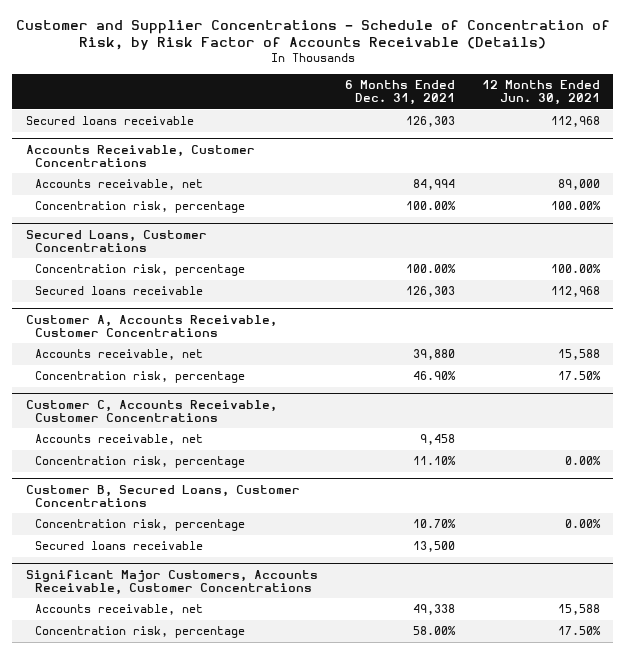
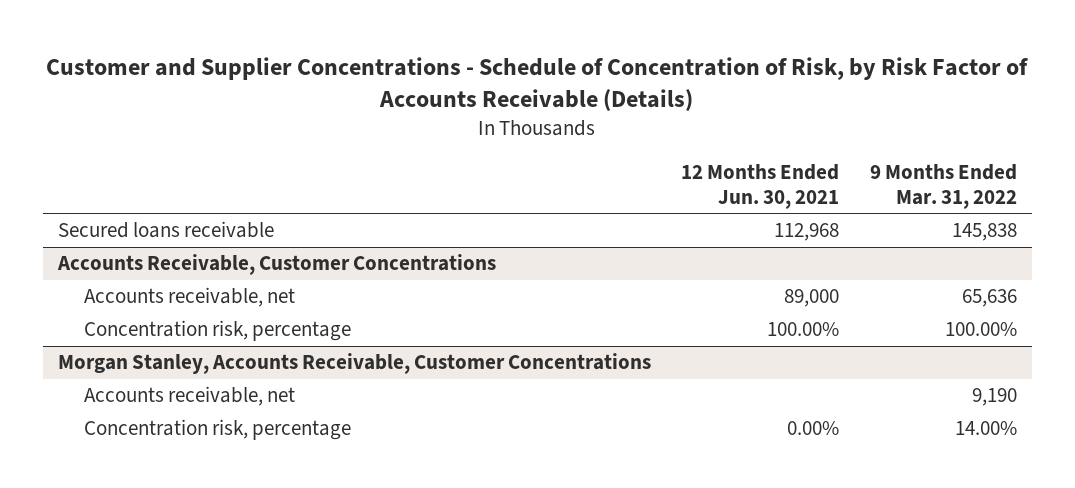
- | 6 Months Ended Dec. 31, 2021 | 12 Months Ended Jun. 30, 2021
+ | 12 Months Ended Jun. 30, 2021 | 9 Months Ended Mar. 31, 2022
- Secured Loans, Customer Concentrations
- Concentration risk, percentage | 100.00% | 100.00%
- Secured loans receivable | 126,303 | 112,968
- Customer A, Accounts Receivable, Customer Concentrations
- Accounts receivable, net | 39,880 | 15,588
- Concentration risk, percentage | 46.90% | 17.50%
- Customer C, Accounts Receivable, Customer Concentrations
+ Morgan Stanley, Accounts Receivable, Customer Concentrations
- Customer B, Secured Loans, Customer Concentrations
- Concentration risk, percentage | 10.70% | 0.00%
- Secured loans receivable | 13,500 |
- Significant Major Customers, Accounts Receivable, Customer Concentrations
- Accounts receivable, net | 49,338 | 15,588
- Concentration risk, percentage | 58.00% | 17.50%

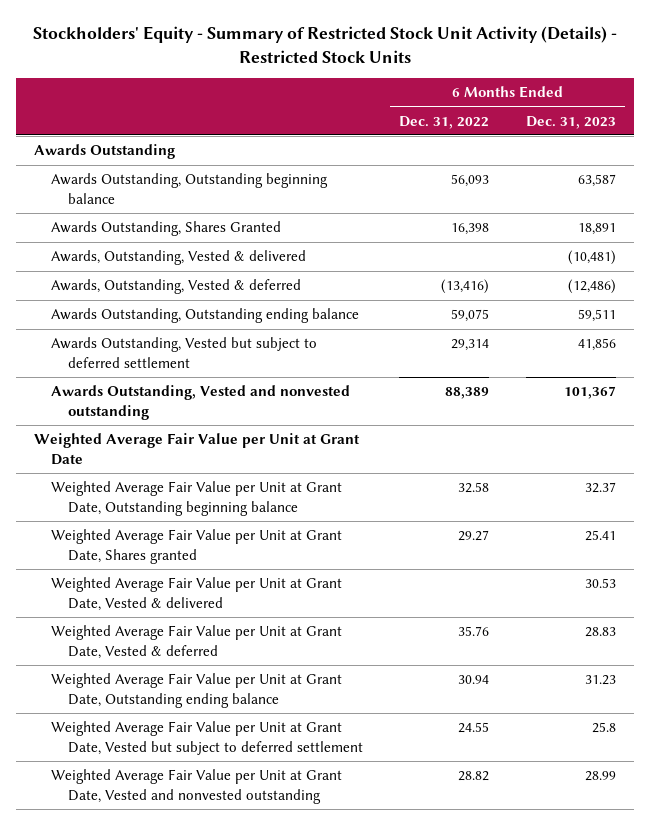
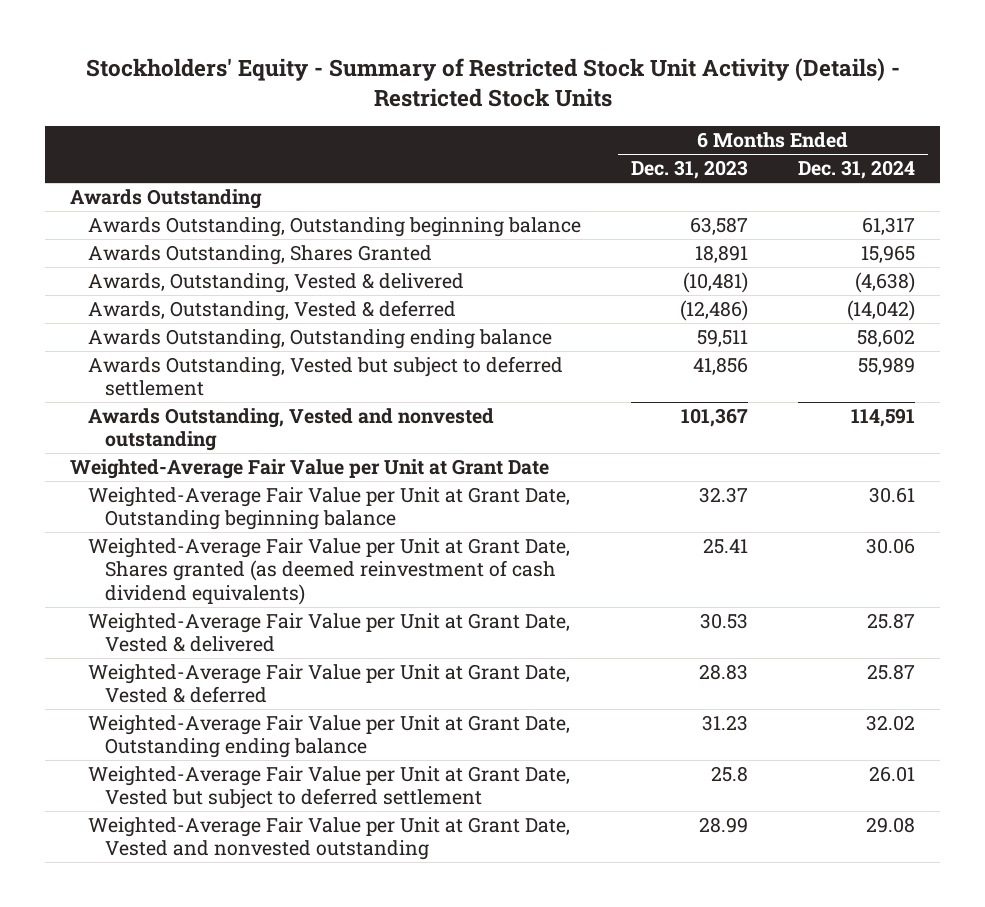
- | 6 Months Ended Dec. 31, 2022 | 6 Months Ended Dec. 31, 2023
+ | 6 Months Ended Dec. 31, 2023 | 6 Months Ended Dec. 31, 2024
- Weighted Average Fair Value per Unit at Grant Date
- Weighted Average Fair Value per Unit at Grant Date, Outstanding beginning balance | 32.58 | 32.37
- Weighted Average Fair Value per Unit at Grant Date, Shares granted | 29.27 | 25.41
- Weighted Average Fair Value per Unit at Grant Date, Vested & delivered | | 30.53
- Weighted Average Fair Value per Unit at Grant Date, Vested & deferred | 35.76 | 28.83
- Weighted Average Fair Value per Unit at Grant Date, Outstanding ending balance | 30.94 | 31.23
- Weighted Average Fair Value per Unit at Grant Date, Vested but subject to deferred settlement | 24.55 | 25.8
- Weighted Average Fair Value per Unit at Grant Date, Vested and nonvested outstanding | 28.82 | 28.99
+ Weighted-Average Fair Value per Unit at Grant Date
+ Weighted-Average Fair Value per Unit at Grant Date, Outstanding beginning balance | 32.37 | 30.61
+ Weighted-Average Fair Value per Unit at Grant Date, Shares granted (as deemed reinvestment of cash dividend equivalents) | 25.41 | 30.06
+ Weighted-Average Fair Value per Unit at Grant Date, Vested & delivered | 30.53 | 25.87
+ Weighted-Average Fair Value per Unit at Grant Date, Vested & deferred | 28.83 | 25.87
+ Weighted-Average Fair Value per Unit at Grant Date, Outstanding ending balance | 31.23 | 32.02
+ Weighted-Average Fair Value per Unit at Grant Date, Vested but subject to deferred settlement | 25.8 | 26.01
+ Weighted-Average Fair Value per Unit at Grant Date, Vested and nonvested outstanding | 28.99 | 29.08

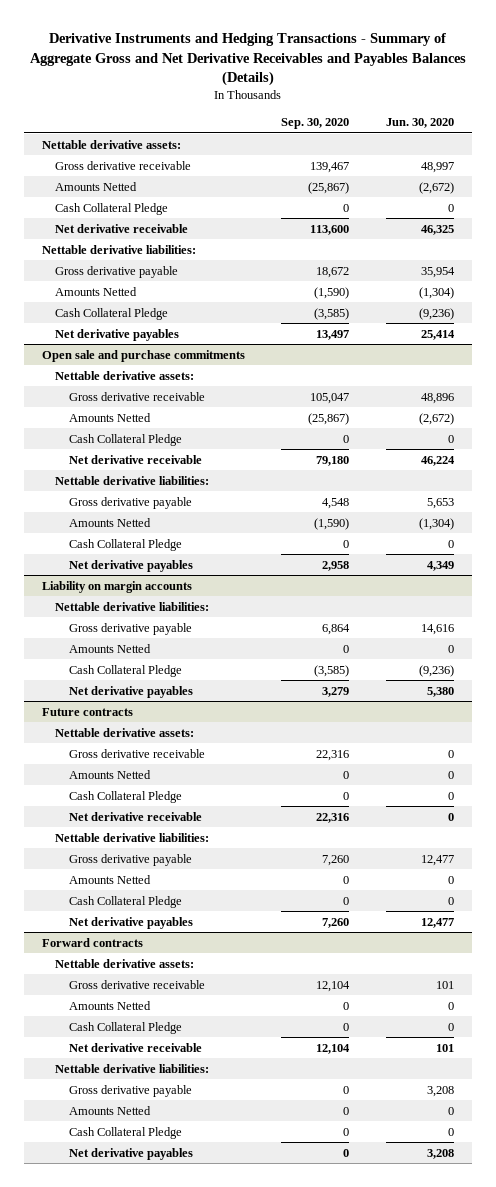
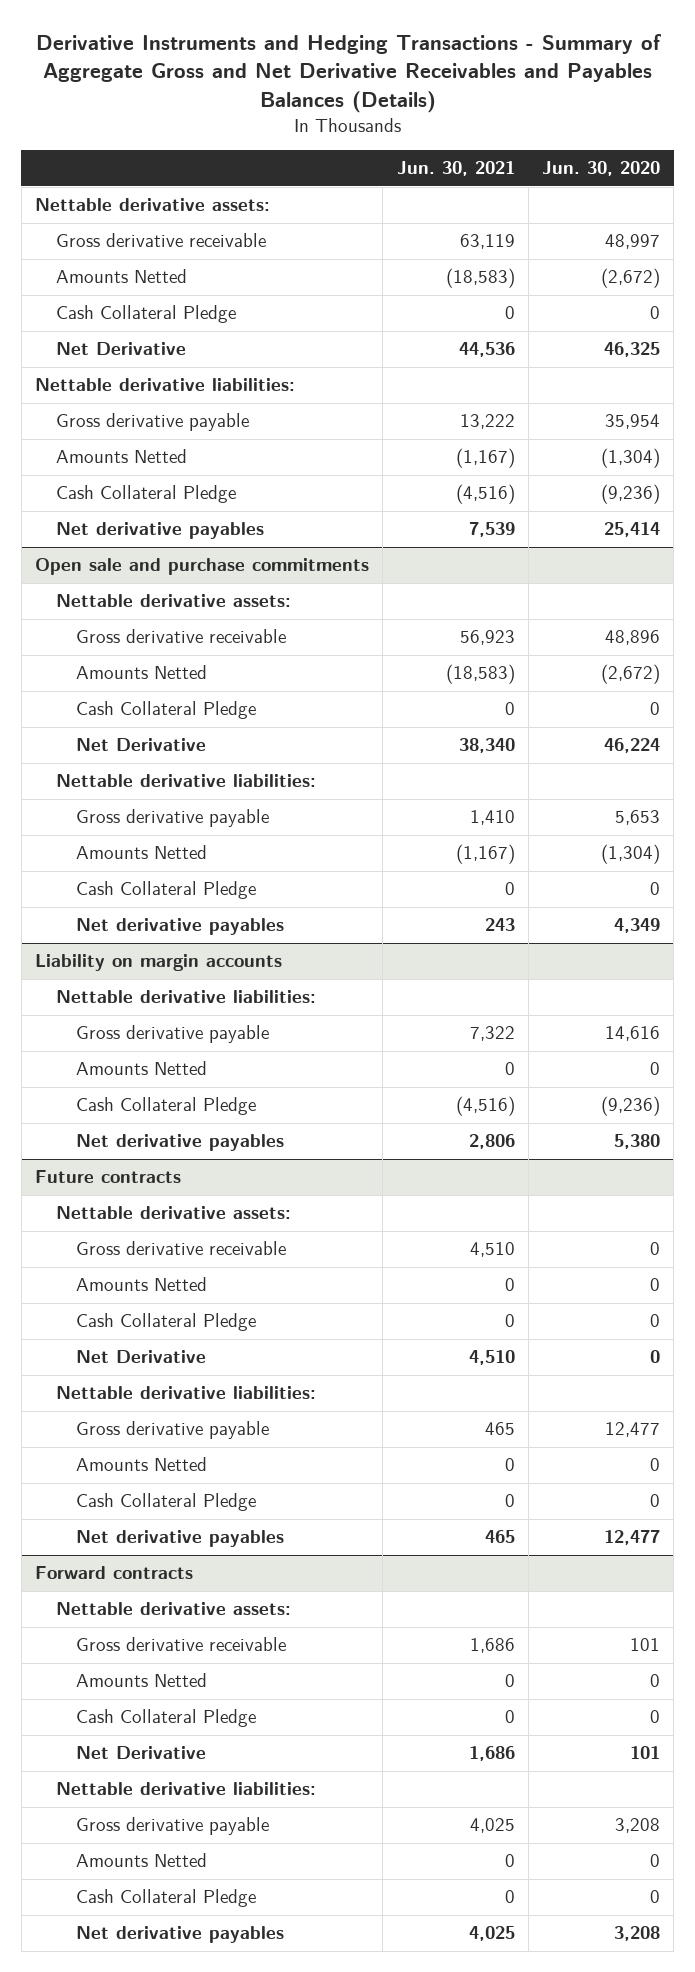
- | Sep. 30, 2020 | Jun. 30, 2020
+ | Jun. 30, 2021 | Jun. 30, 2020
- Net derivative receivable | 113,600 | 46,325
+ Net Derivative | 44,536 | 46,325
@ Open sale and purchase commitments
- Net derivative receivable | 79,180 | 46,224
+ Net Derivative | 38,340 | 46,224
@ Future contracts
- Net derivative receivable | 22,316 | 0
+ Net Derivative | 4,510 | 0
@ Forward contracts
- Net derivative receivable | 12,104 | 101
+ Net Derivative | 1,686 | 101

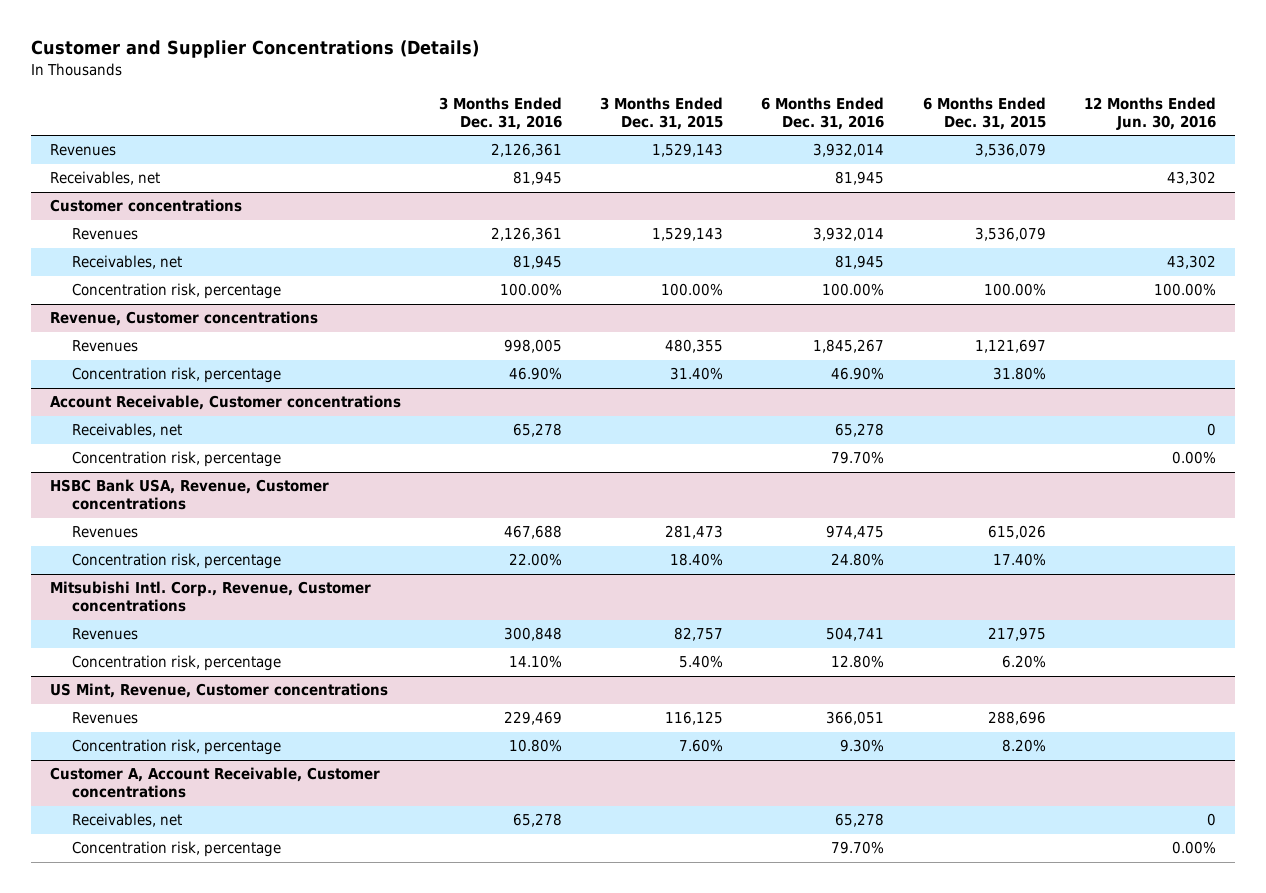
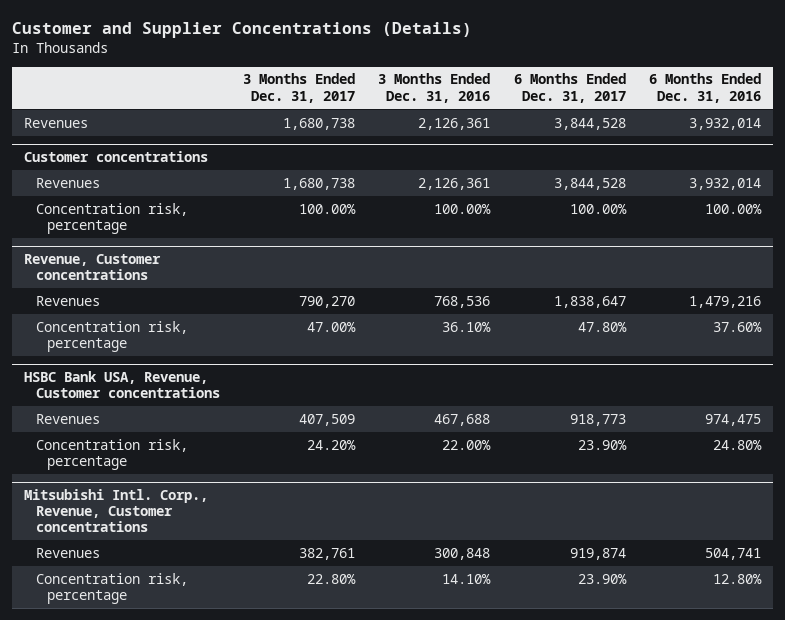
- | 3 Months Ended Dec. 31, 2016 | 3 Months Ended Dec. 31, 2015 | 6 Months Ended Dec. 31, 2016 | 6 Months Ended Dec. 31, 2015 | 12 Months Ended Jun. 30, 2016
+ | 3 Months Ended Dec. 31, 2017 | 3 Months Ended Dec. 31, 2016 | 6 Months Ended Dec. 31, 2017 | 6 Months Ended Dec. 31, 2016
- Receivables, net | 81,945 | | 81,945 | | 43,302
@ Customer concentrations
- Receivables, net | 81,945 | | 81,945 | | 43,302
@ Revenue, Customer concentrations
- Revenues | 998,005 | 480,355 | 1,845,267 | 1,121,697 |
- Concentration risk, percentage | 46.90% | 31.40% | 46.90% | 31.80% |
- Account Receivable, Customer concentrations
- Receivables, net | 65,278 | | 65,278 | | 0
- Concentration risk, percentage | | | 79.70% | | 0.00%
@ Revenue, Customer concentrations
+ Revenues | 790,270 | 768,536 | 1,838,647 | 1,479,216
+ Concentration risk, percentage | 47.00% | 36.10% | 47.80% | 37.60%
- US Mint, Revenue, Customer concentrations
- Revenues | 229,469 | 116,125 | 366,051 | 288,696 |
- Concentration risk, percentage | 10.80% | 7.60% | 9.30% | 8.20% |
- Customer A, Account Receivable, Customer concentrations
- Receivables, net | 65,278 | | 65,278 | | 0
- Concentration risk, percentage | | | 79.70% | | 0.00%

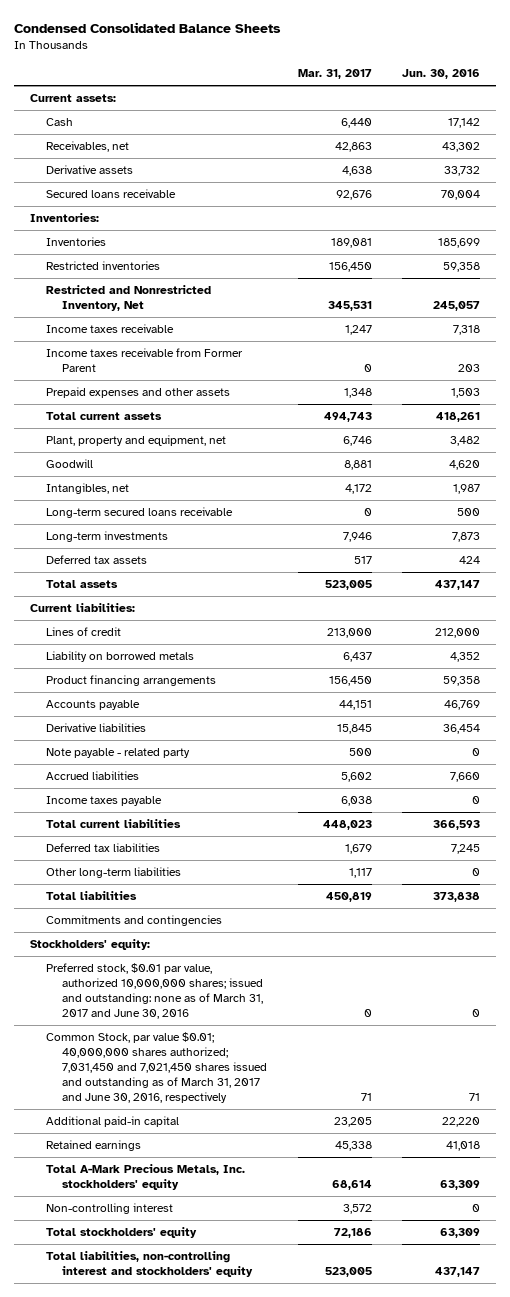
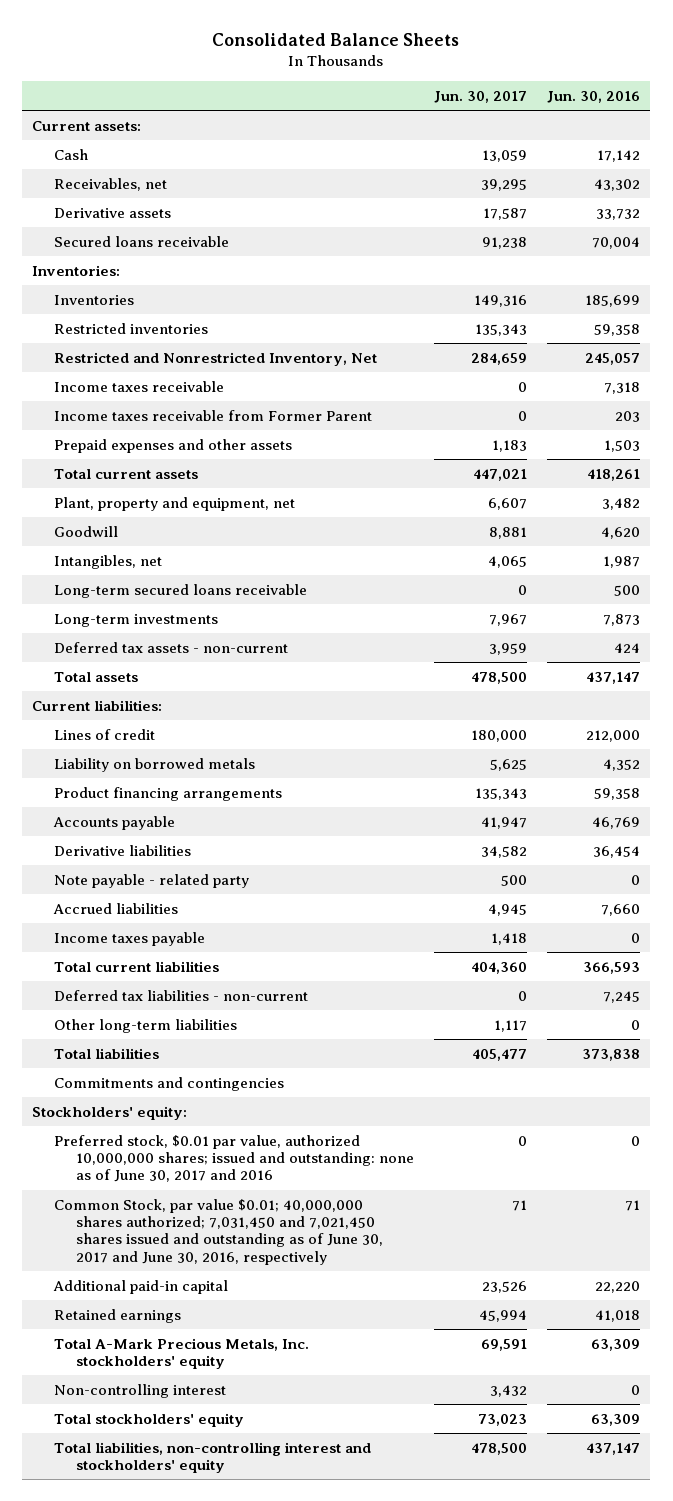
- Condensed Consolidated Balance Sheets
+ Consolidated Balance Sheets
- | Mar. 31, 2017 | Jun. 30, 2016
+ | Jun. 30, 2017 | Jun. 30, 2016
- Deferred tax assets | 517 | 424
+ Deferred tax assets - non-current | 3,959 | 424
- Deferred tax liabilities | 1,679 | 7,245
+ Deferred tax liabilities - non-current | 0 | 7,245
- Preferred stock, $0.01 par value, authorized 10,000,000 shares; issued and outstanding: none as of March 31, 2017 and June 30, 2016 | 0 | 0
- Common Stock, par value $0.01; 40,000,000 shares authorized; 7,031,450 and 7,021,450 shares issued and outstanding as of March 31, 2017 and June 30, 2016, respectively | 71 | 71
+ Preferred stock, $0.01 par value, authorized 10,000,000 shares; issued and outstanding: none as of June 30, 2017 and 2016 | 0 | 0
+ Common Stock, par value $0.01; 40,000,000 shares authorized; 7,031,450 and 7,021,450 shares issued and outstanding as of June 30, 2017 and June 30, 2016, respectively | 71 | 71

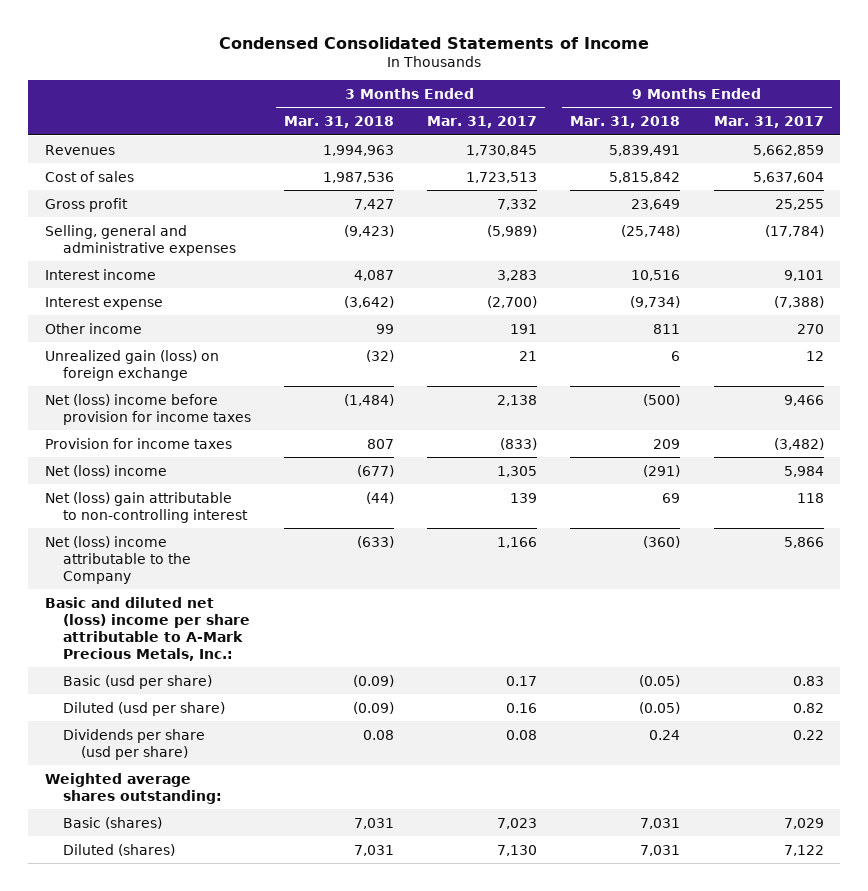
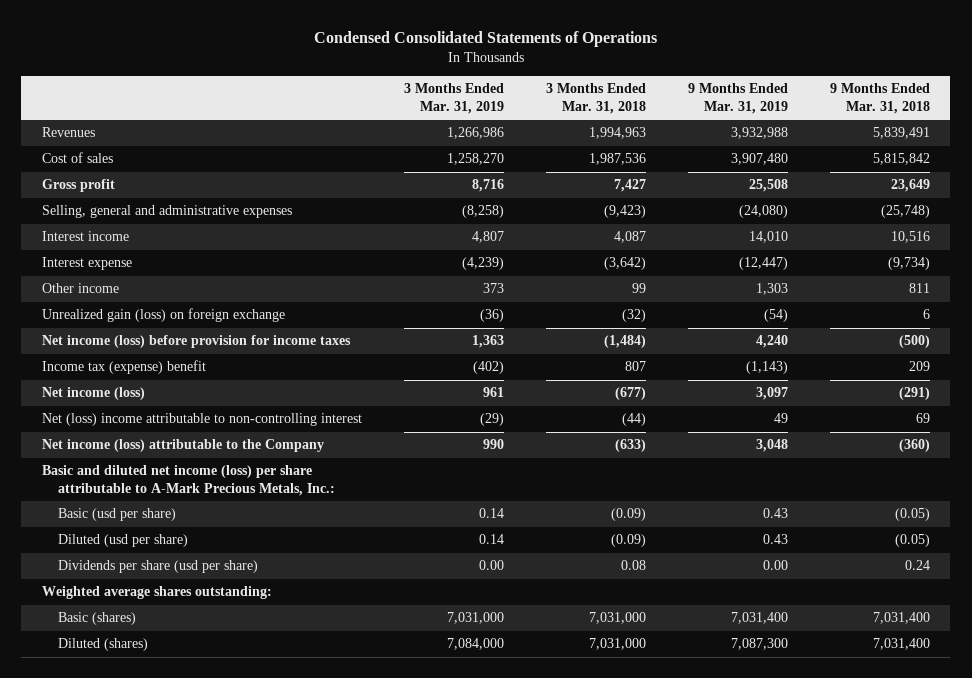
- Condensed Consolidated Statements of Income
+ Condensed Consolidated Statements of Operations
- | 3 Months Ended Mar. 31, 2018 | 3 Months Ended Mar. 31, 2017 | 9 Months Ended Mar. 31, 2018 | 9 Months Ended Mar. 31, 2017
+ | 3 Months Ended Mar. 31, 2019 | 3 Months Ended Mar. 31, 2018 | 9 Months Ended Mar. 31, 2019 | 9 Months Ended Mar. 31, 2018
- Net (loss) income before provision for income taxes | (1,484) | 2,138 | (500) | 9,466
- Provision for income taxes | 807 | (833) | 209 | (3,482)
- Net (loss) income | (677) | 1,305 | (291) | 5,984
- Net (loss) gain attributable to non-controlling interest | (44) | 139 | 69 | 118
- Net (loss) income attributable to the Company | (633) | 1,166 | (360) | 5,866
- Basic and diluted net (loss) income per share attributable to A-Mark Precious Metals, Inc.:
+ Net income (loss) before provision for income taxes | 1,363 | (1,484) | 4,240 | (500)
+ Income tax (expense) benefit | (402) | 807 | (1,143) | 209
+ Net income (loss) | 961 | (677) | 3,097 | (291)
+ Net (loss) income attributable to non-controlling interest | (29) | (44) | 49 | 69
+ Net income (loss) attributable to the Company | 990 | (633) | 3,048 | (360)
+ Basic and diluted net income (loss) per share attributable to A-Mark Precious Metals, Inc.:
- Basic (shares) | 7,031 | 7,023 | 7,031 | 7,029
- Diluted (shares) | 7,031 | 7,130 | 7,031 | 7,122
+ Basic (shares) | 7,031,000 | 7,031,000 | 7,031,400 | 7,031,400
+ Diluted (shares) | 7,084,000 | 7,031,000 | 7,087,300 | 7,031,400

